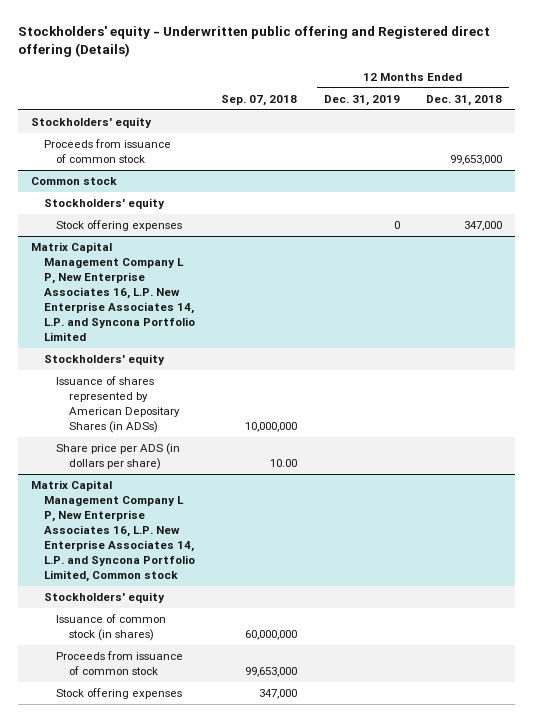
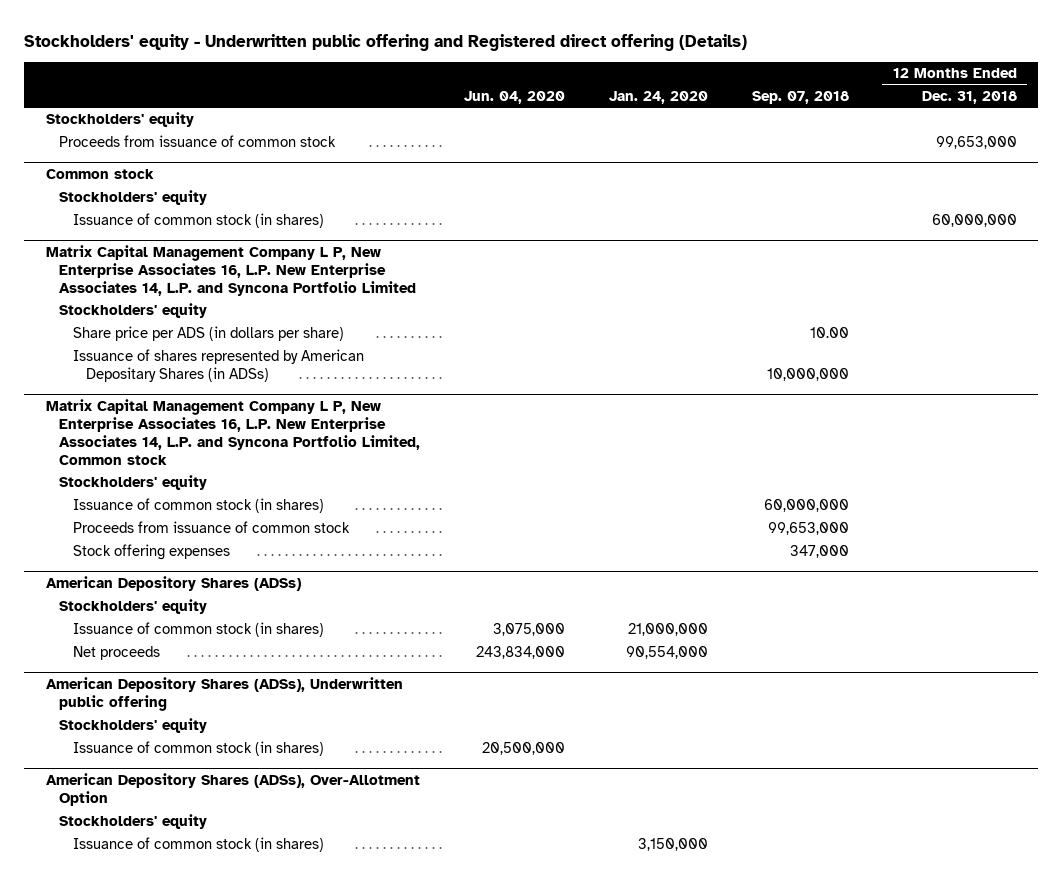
- | Sep. 07, 2018 | 12 Months Ended Dec. 31, 2019 | 12 Months Ended Dec. 31, 2018
+ | Jun. 04, 2020 | Jan. 24, 2020 | Sep. 07, 2018 | 12 Months Ended Dec. 31, 2018
@ Common stock
- Stock offering expenses | | 0 | 347,000
+ Issuance of common stock (in shares) | | | | 60,000,000
@ Matrix Capital Management Company L P, New Enterprise Associates 16, L.P. New Enterprise Associates 14, L.P. and Syncona Portfolio Limited
moved down: Issuance of shares represented by American Depositary Shares (in ADSs) | | | 10,000,000 |
+ American Depository Shares (ADSs)
+ Stockholders' equity
+ Issuance of common stock (in shares) | 3,075,000 | 21,000,000 | |
+ Net proceeds | 243,834,000 | 90,554,000 | |
+ American Depository Shares (ADSs), Underwritten public offering
+ Stockholders' equity
+ Issuance of common stock (in shares) | 20,500,000 | | |
+ American Depository Shares (ADSs), Over-Allotment Option
+ Stockholders' equity
+ Issuance of common stock (in shares) | | 3,150,000 | |

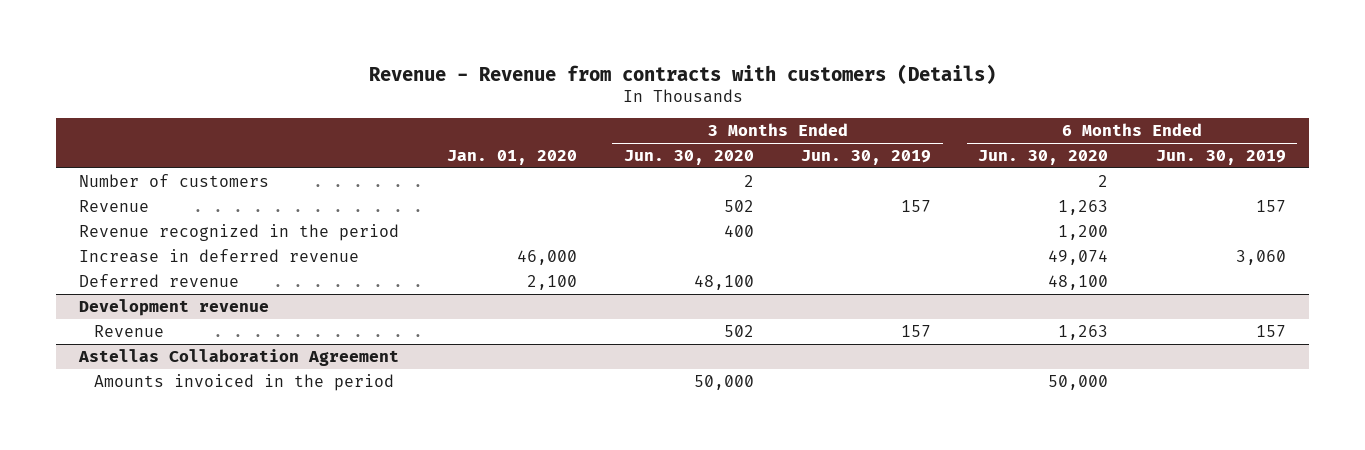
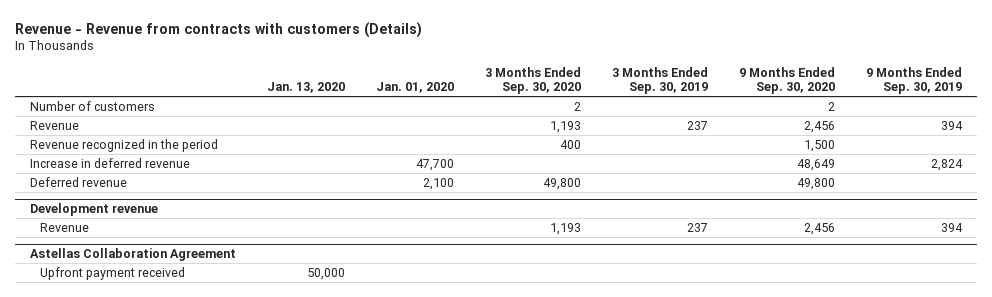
- | Jan. 01, 2020 | 3 Months Ended Jun. 30, 2020 | 3 Months Ended Jun. 30, 2019 | 6 Months Ended Jun. 30, 2020 | 6 Months Ended Jun. 30, 2019
+ | Jan. 13, 2020 | Jan. 01, 2020 | 3 Months Ended Sep. 30, 2020 | 3 Months Ended Sep. 30, 2019 | 9 Months Ended Sep. 30, 2020 | 9 Months Ended Sep. 30, 2019
- Increase in deferred revenue | 46,000 | | | 49,074 | 3,060
+ Increase in deferred revenue | | 47,700 | | | 48,649 | 2,824
@ Astellas Collaboration Agreement
- Amounts invoiced in the period | | 50,000 | | 50,000 |
+ Upfront payment received | 50,000 | | | | |

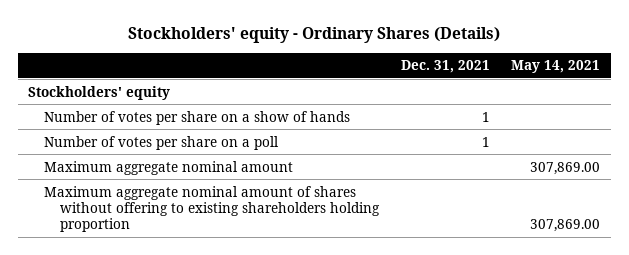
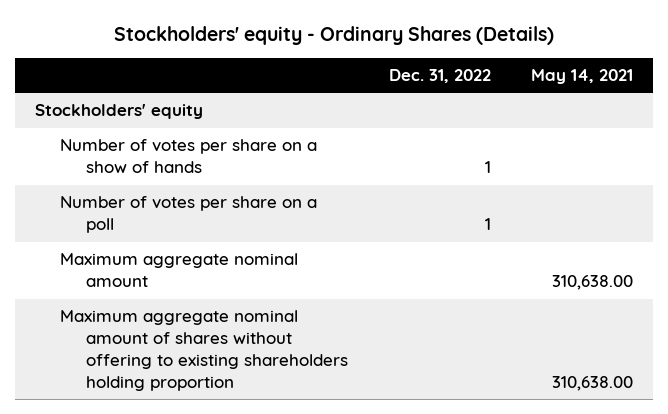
- | Dec. 31, 2021 | May 14, 2021
+ | Dec. 31, 2022 | May 14, 2021
- Maximum aggregate nominal amount | | 307,869.00
- Maximum aggregate nominal amount of shares without offering to existing shareholders holding proportion | | 307,869.00
+ Maximum aggregate nominal amount | | 310,638.00
+ Maximum aggregate nominal amount of shares without offering to existing shareholders holding proportion | | 310,638.00

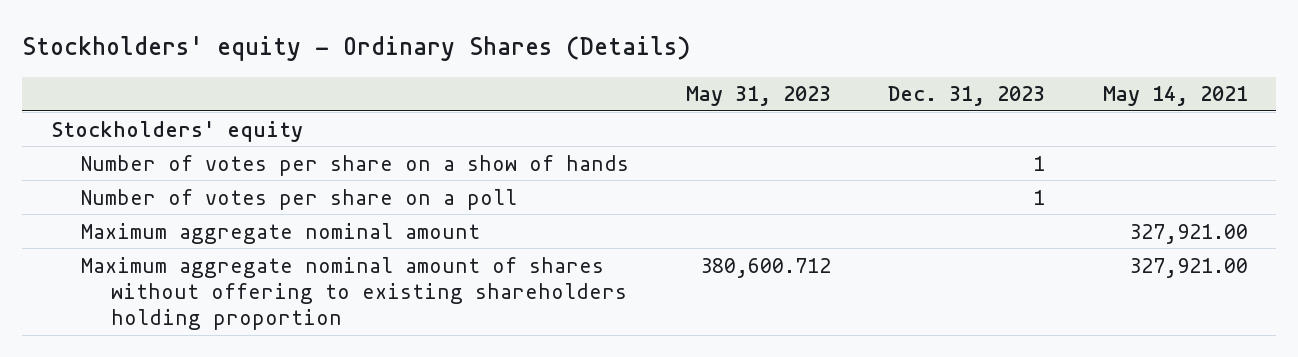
- | Dec. 31, 2022 | May 14, 2021
+ | May 31, 2023 | Dec. 31, 2023 | May 14, 2021
- Maximum aggregate nominal amount | | 310,638.00
- Maximum aggregate nominal amount of shares without offering to existing shareholders holding proportion | | 310,638.00
+ Maximum aggregate nominal amount | | | 327,921.00
+ Maximum aggregate nominal amount of shares without offering to existing shareholders holding proportion | 380,600.712 | | 327,921.00

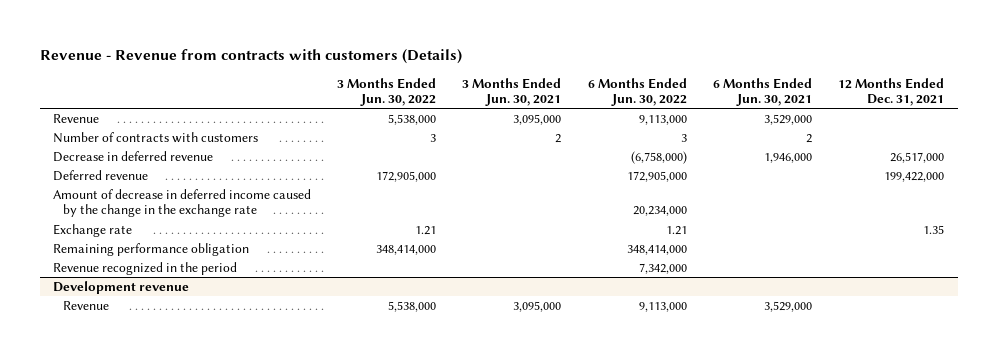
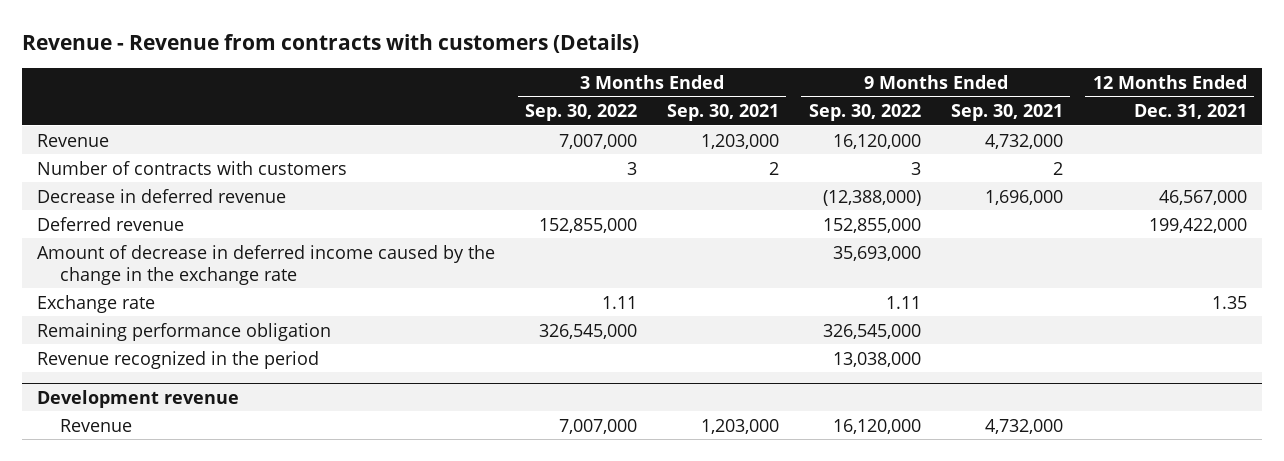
- | 3 Months Ended Jun. 30, 2022 | 3 Months Ended Jun. 30, 2021 | 6 Months Ended Jun. 30, 2022 | 6 Months Ended Jun. 30, 2021 | 12 Months Ended Dec. 31, 2021
+ | 3 Months Ended Sep. 30, 2022 | 3 Months Ended Sep. 30, 2021 | 9 Months Ended Sep. 30, 2022 | 9 Months Ended Sep. 30, 2021 | 12 Months Ended Dec. 31, 2021
- Decrease in deferred revenue | | | (6,758,000) | 1,946,000 | 26,517,000
+ Decrease in deferred revenue | | | (12,388,000) | 1,696,000 | 46,567,000

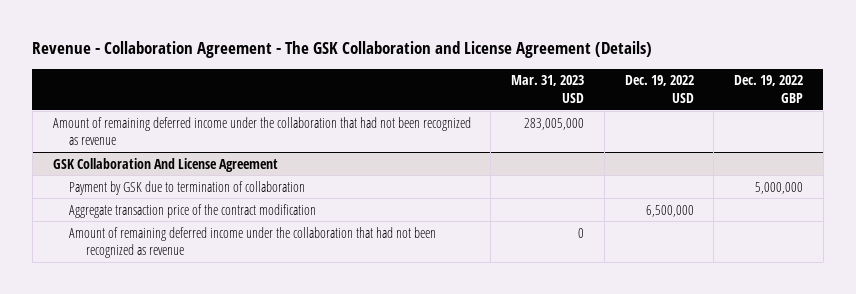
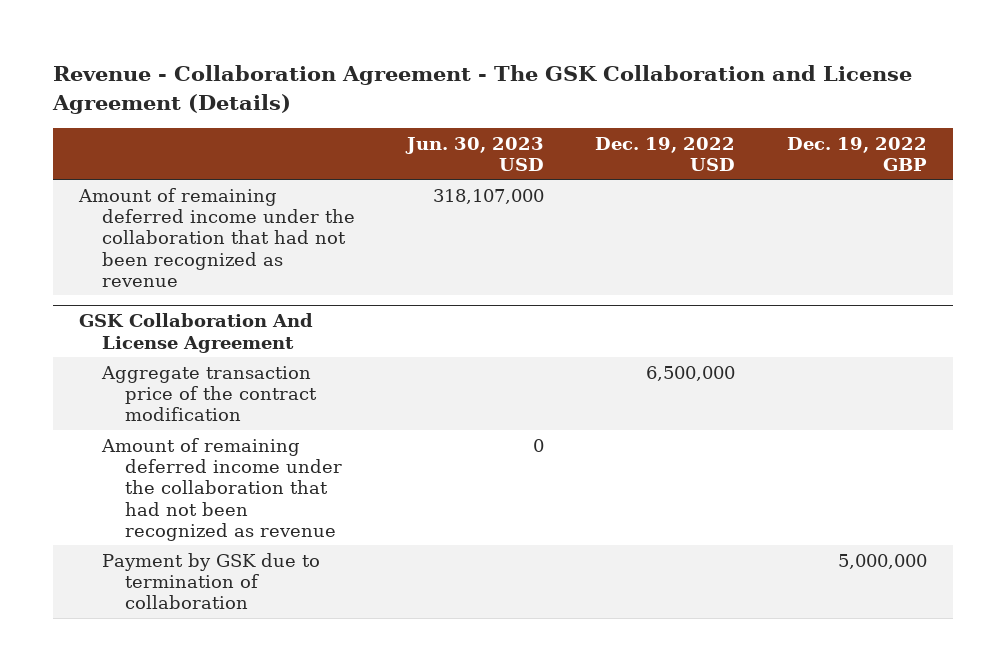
- | Mar. 31, 2023 USD | Dec. 19, 2022 USD | Dec. 19, 2022 GBP
+ | Jun. 30, 2023 USD | Dec. 19, 2022 USD | Dec. 19, 2022 GBP
@ GSK Collaboration And License Agreement
moved down: Payment by GSK due to termination of collaboration | | | 5,000,000

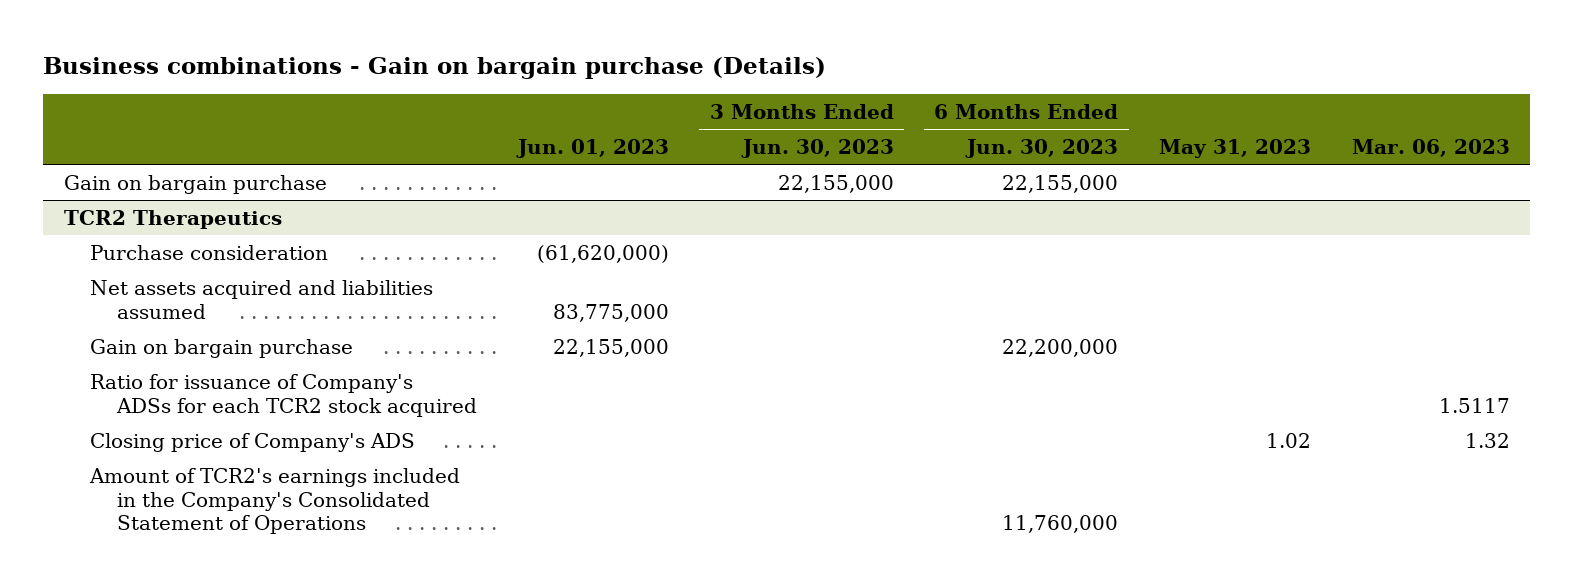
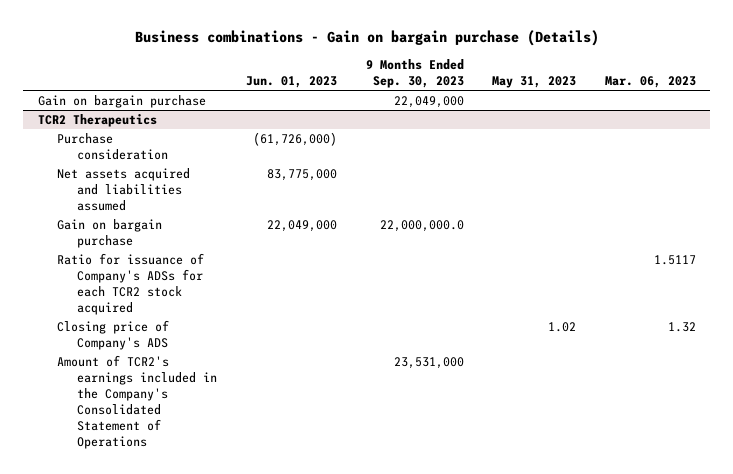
- | Jun. 01, 2023 | 3 Months Ended Jun. 30, 2023 | 6 Months Ended Jun. 30, 2023 | May 31, 2023 | Mar. 06, 2023
+ | Jun. 01, 2023 | 9 Months Ended Sep. 30, 2023 | May 31, 2023 | Mar. 06, 2023
@ TCR2 Therapeutics
- Purchase consideration | (61,620,000) | | | |
+ Purchase consideration | (61,726,000) | | |
- Gain on bargain purchase | 22,155,000 | | 22,200,000 | |
+ Gain on bargain purchase | 22,049,000 | 22,000,000.0 | |

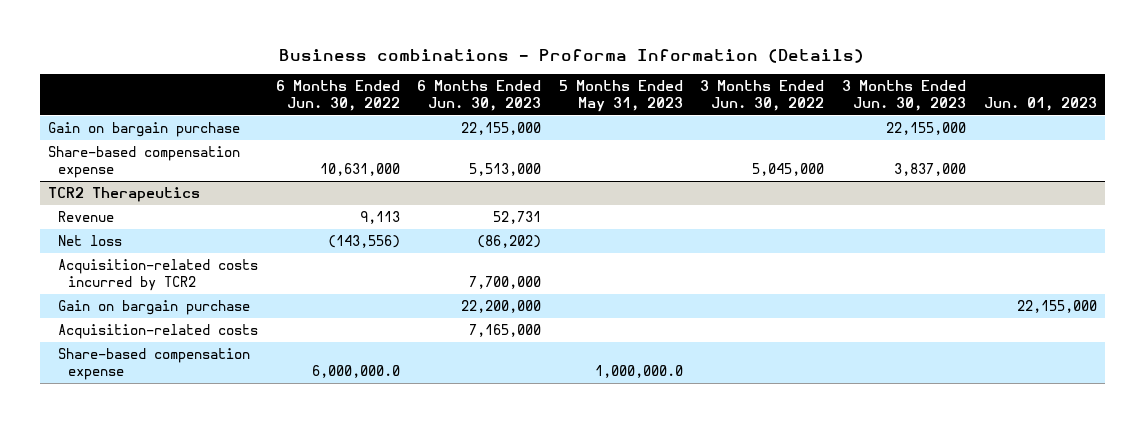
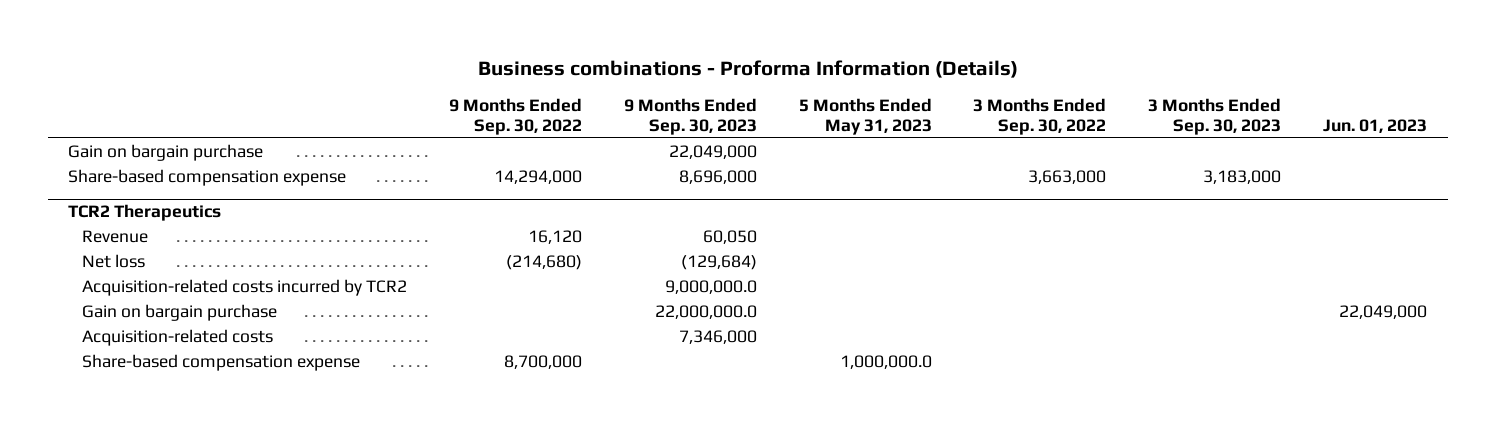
- | 6 Months Ended Jun. 30, 2022 | 6 Months Ended Jun. 30, 2023 | 5 Months Ended May 31, 2023 | 3 Months Ended Jun. 30, 2022 | 3 Months Ended Jun. 30, 2023 | Jun. 01, 2023
+ | 9 Months Ended Sep. 30, 2022 | 9 Months Ended Sep. 30, 2023 | 5 Months Ended May 31, 2023 | 3 Months Ended Sep. 30, 2022 | 3 Months Ended Sep. 30, 2023 | Jun. 01, 2023
@ TCR2 Therapeutics
- Gain on bargain purchase | | 22,200,000 | | | | 22,155,000
+ Gain on bargain purchase | | 22,000,000.0 | | | | 22,049,000

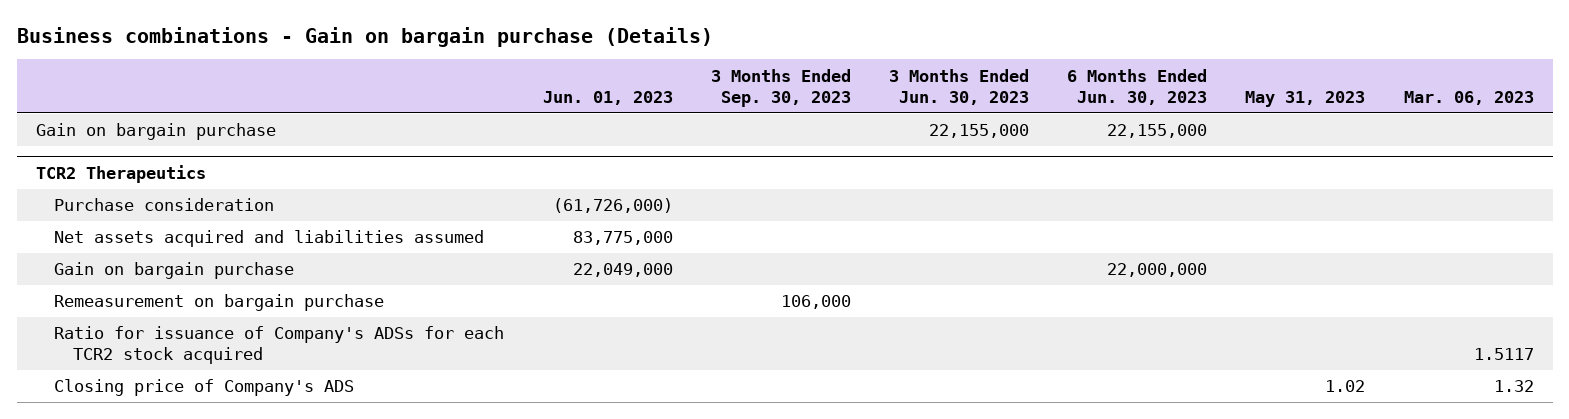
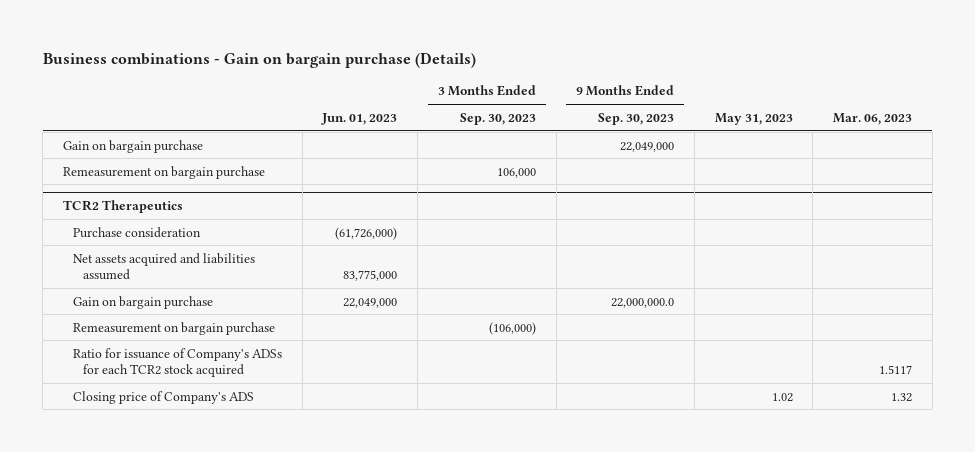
- | Jun. 01, 2023 | 3 Months Ended Sep. 30, 2023 | 3 Months Ended Jun. 30, 2023 | 6 Months Ended Jun. 30, 2023 | May 31, 2023 | Mar. 06, 2023
+ | Jun. 01, 2023 | 3 Months Ended Sep. 30, 2023 | 9 Months Ended Sep. 30, 2023 | May 31, 2023 | Mar. 06, 2023
+ Remeasurement on bargain purchase | | 106,000 | | |
@ TCR2 Therapeutics
- Remeasurement on bargain purchase | | 106,000 | | | |
+ Remeasurement on bargain purchase | | (106,000) | | |

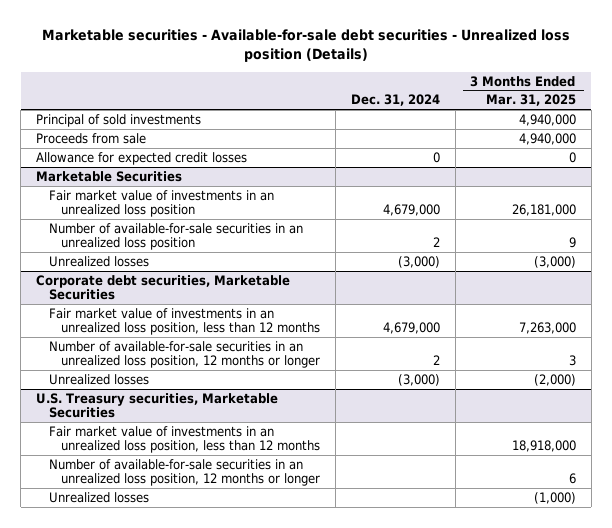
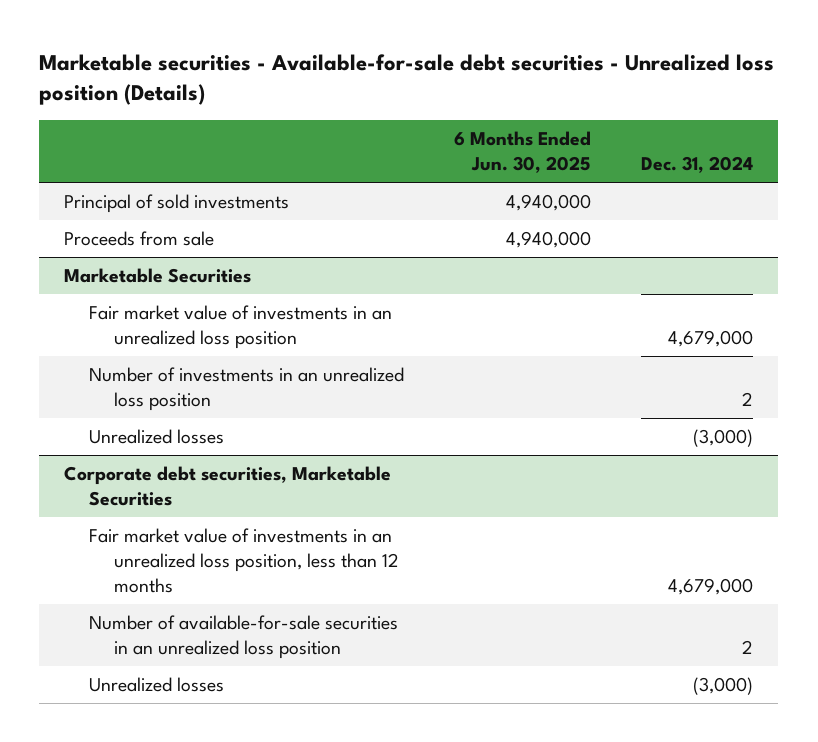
- | Dec. 31, 2024 | 3 Months Ended Mar. 31, 2025
+ | 6 Months Ended Jun. 30, 2025 | Dec. 31, 2024
- Allowance for expected credit losses | 0 | 0
@ Marketable Securities
- Number of available-for-sale securities in an unrealized loss position | 2 | 9
+ Number of investments in an unrealized loss position | | 2
@ Corporate debt securities, Marketable Securities
- Number of available-for-sale securities in an unrealized loss position, 12 months or longer | 2 | 3
+ Number of available-for-sale securities in an unrealized loss position | | 2
- U.S. Treasury securities, Marketable Securities
- Fair market value of investments in an unrealized loss position, less than 12 months | | 18,918,000
- Number of available-for-sale securities in an unrealized loss position, 12 months or longer | | 6
- Unrealized losses | | (1,000)

